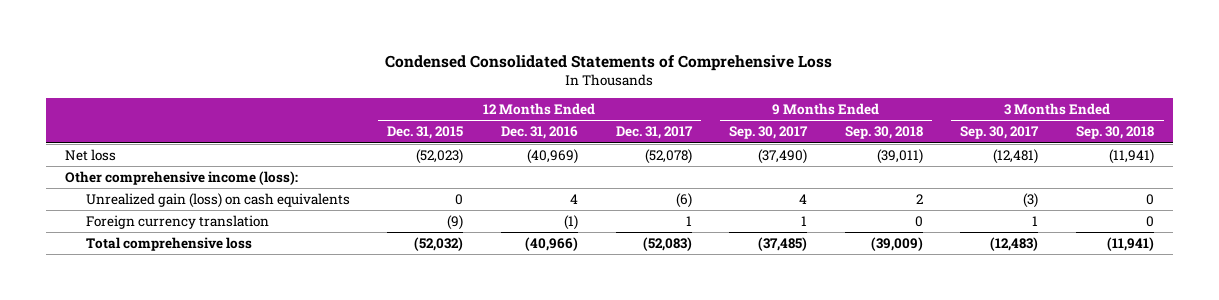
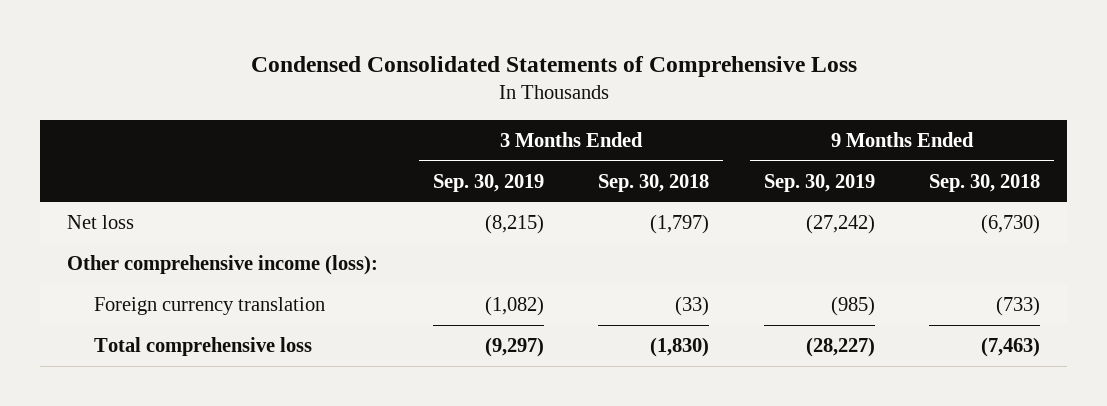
- | 12 Months Ended Dec. 31, 2015 | 12 Months Ended Dec. 31, 2016 | 12 Months Ended Dec. 31, 2017 | 9 Months Ended Sep. 30, 2017 | 9 Months Ended Sep. 30, 2018 | 3 Months Ended Sep. 30, 2017 | 3 Months Ended Sep. 30, 2018
+ | 3 Months Ended Sep. 30, 2019 | 3 Months Ended Sep. 30, 2018 | 9 Months Ended Sep. 30, 2019 | 9 Months Ended Sep. 30, 2018
- Net loss | (52,023) | (40,969) | (52,078) | (37,490) | (39,011) | (12,481) | (11,941)
+ Net loss | (8,215) | (1,797) | (27,242) | (6,730)
- Unrealized gain (loss) on cash equivalents | 0 | 4 | (6) | 4 | 2 | (3) | 0
- Foreign currency translation | (9) | (1) | 1 | 1 | 0 | 1 | 0
- Total comprehensive loss | (52,032) | (40,966) | (52,083) | (37,485) | (39,009) | (12,483) | (11,941)
+ Foreign currency translation | (1,082) | (33) | (985) | (733)
+ Total comprehensive loss | (9,297) | (1,830) | (28,227) | (7,463)

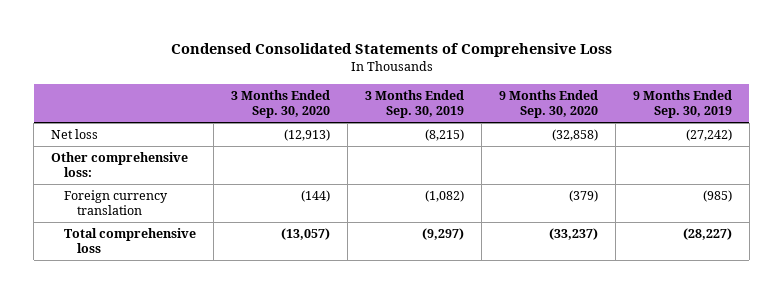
- | 3 Months Ended Sep. 30, 2019 | 3 Months Ended Sep. 30, 2018 | 9 Months Ended Sep. 30, 2019 | 9 Months Ended Sep. 30, 2018
+ | 3 Months Ended Sep. 30, 2020 | 3 Months Ended Sep. 30, 2019 | 9 Months Ended Sep. 30, 2020 | 9 Months Ended Sep. 30, 2019
- Other comprehensive income (loss):
+ Other comprehensive loss:

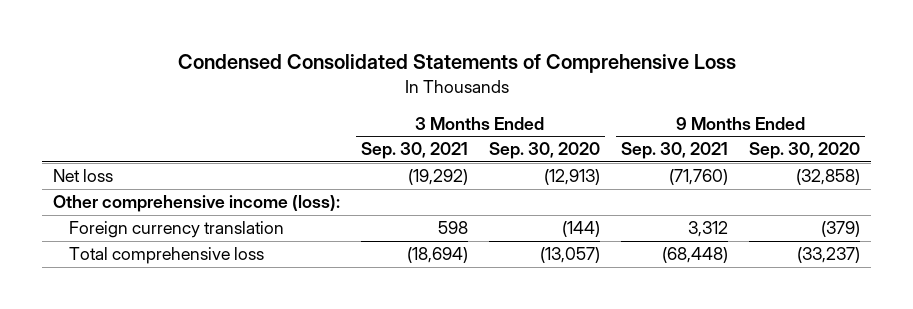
- | 3 Months Ended Sep. 30, 2020 | 3 Months Ended Sep. 30, 2019 | 9 Months Ended Sep. 30, 2020 | 9 Months Ended Sep. 30, 2019
+ | 3 Months Ended Sep. 30, 2021 | 3 Months Ended Sep. 30, 2020 | 9 Months Ended Sep. 30, 2021 | 9 Months Ended Sep. 30, 2020
- Other comprehensive loss:
+ Other comprehensive income (loss):

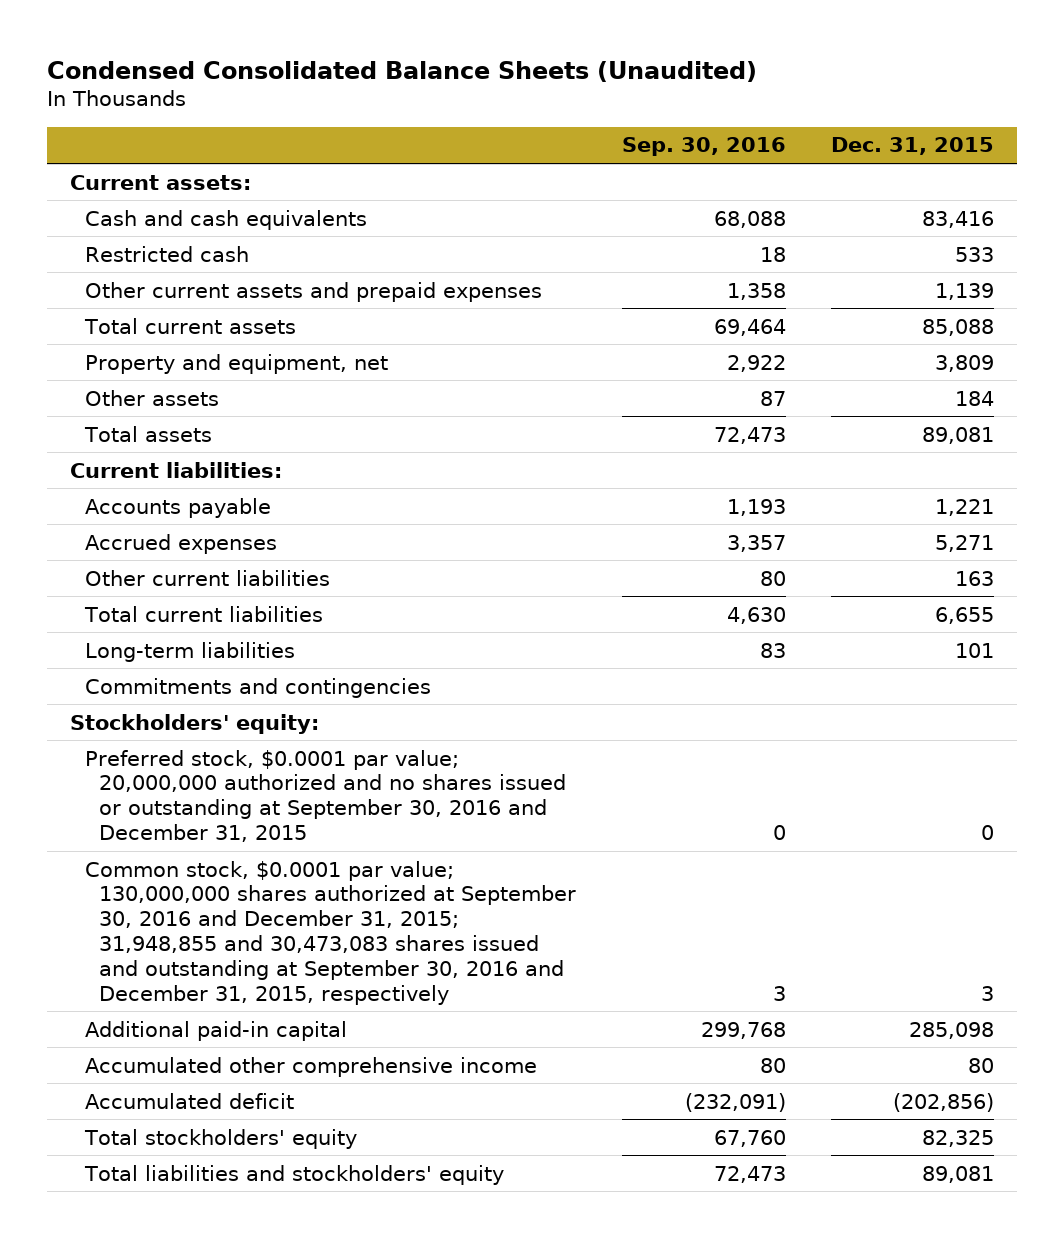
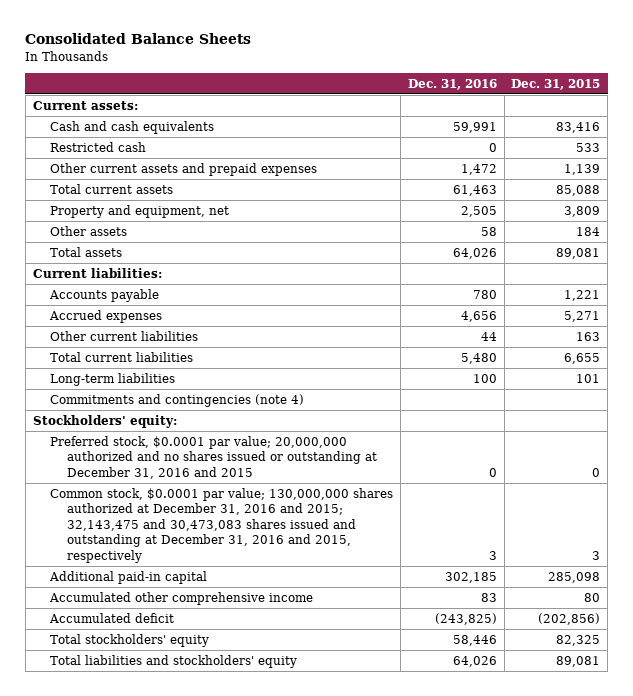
- Condensed Consolidated Balance Sheets (Unaudited)
+ Consolidated Balance Sheets
- | Sep. 30, 2016 | Dec. 31, 2015
+ | Dec. 31, 2016 | Dec. 31, 2015
- Commitments and contingencies
+ Commitments and contingencies (note 4)
- Preferred stock, $0.0001 par value; 20,000,000 authorized and no shares issued or outstanding at September 30, 2016 and December 31, 2015 | 0 | 0
- Common stock, $0.0001 par value; 130,000,000 shares authorized at September 30, 2016 and December 31, 2015; 31,948,855 and 30,473,083 shares issued and outstanding at September 30, 2016 and December 31, 2015, respectively | 3 | 3
+ Preferred stock, $0.0001 par value; 20,000,000 authorized and no shares issued or outstanding at December 31, 2016 and 2015 | 0 | 0
+ Common stock, $0.0001 par value; 130,000,000 shares authorized at December 31, 2016 and 2015; 32,143,475 and 30,473,083 shares issued and outstanding at December 31, 2016 and 2015, respectively | 3 | 3

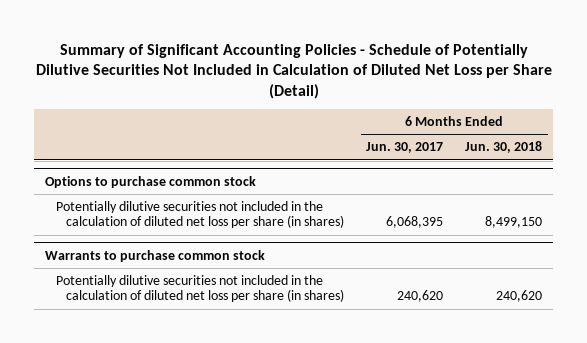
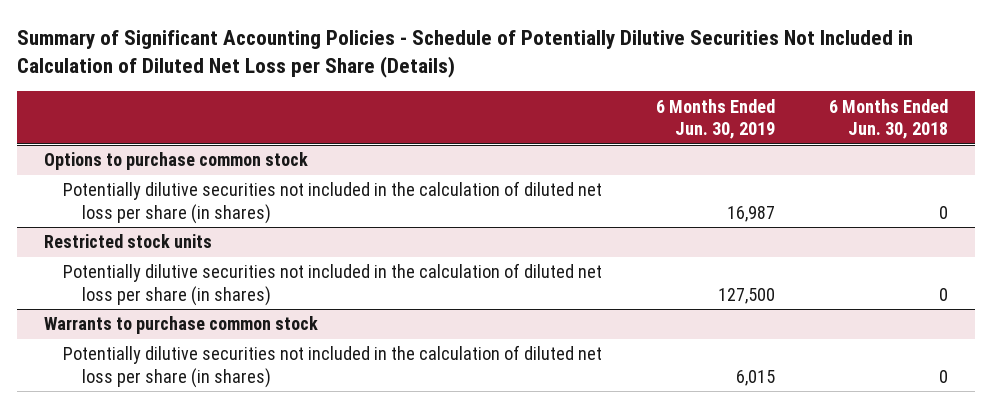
- Summary of Significant Accounting Policies - Schedule of Potentially Dilutive Securities Not Included in Calculation of Diluted Net Loss per Share (Detail)
+ Summary of Significant Accounting Policies - Schedule of Potentially Dilutive Securities Not Included in Calculation of Diluted Net Loss per Share (Details)
- | 6 Months Ended Jun. 30, 2017 | 6 Months Ended Jun. 30, 2018
+ | 6 Months Ended Jun. 30, 2019 | 6 Months Ended Jun. 30, 2018
@ Options to purchase common stock
- Potentially dilutive securities not included in the calculation of diluted net loss per share (in shares) | 6,068,395 | 8,499,150
+ Potentially dilutive securities not included in the calculation of diluted net loss per share (in shares) | 16,987 | 0
+ Restricted stock units
+ Potentially dilutive securities not included in the calculation of diluted net loss per share (in shares) | 127,500 | 0
@ Warrants to purchase common stock
- Potentially dilutive securities not included in the calculation of diluted net loss per share (in shares) | 240,620 | 240,620
+ Potentially dilutive securities not included in the calculation of diluted net loss per share (in shares) | 6,015 | 0

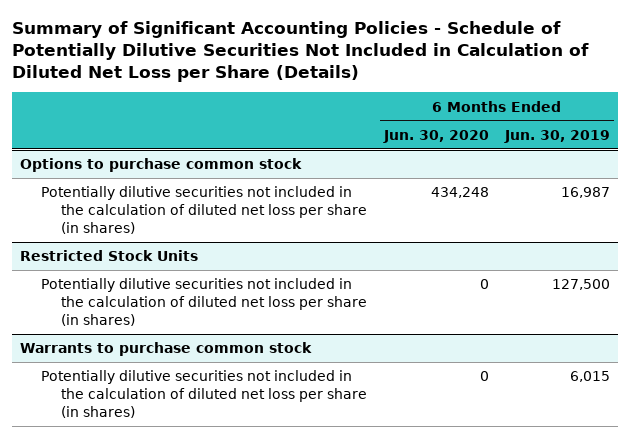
- | 6 Months Ended Jun. 30, 2019 | 6 Months Ended Jun. 30, 2018
+ | 6 Months Ended Jun. 30, 2020 | 6 Months Ended Jun. 30, 2019
- Restricted stock units
+ Restricted Stock Units

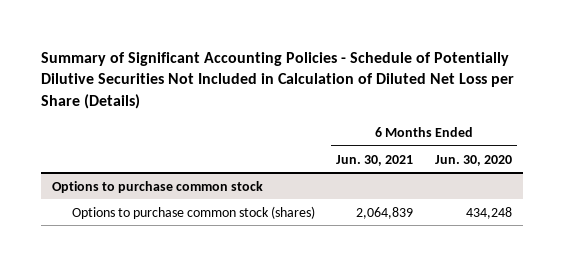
- | 6 Months Ended Jun. 30, 2020 | 6 Months Ended Jun. 30, 2019
+ | 6 Months Ended Jun. 30, 2021 | 6 Months Ended Jun. 30, 2020
@ Options to purchase common stock
- Potentially dilutive securities not included in the calculation of diluted net loss per share (in shares) | 434,248 | 16,987
- Restricted Stock Units
- Potentially dilutive securities not included in the calculation of diluted net loss per share (in shares) | 0 | 127,500
- Warrants to purchase common stock
- Potentially dilutive securities not included in the calculation of diluted net loss per share (in shares) | 0 | 6,015
@ Options to purchase common stock
+ Options to purchase common stock (shares) | 2,064,839 | 434,248

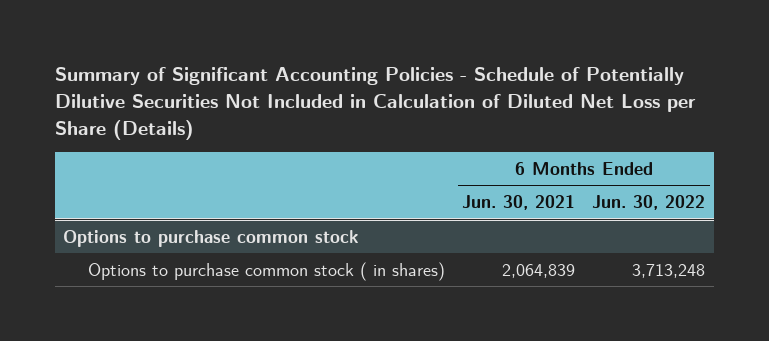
- | 6 Months Ended Jun. 30, 2021 | 6 Months Ended Jun. 30, 2020
+ | 6 Months Ended Jun. 30, 2021 | 6 Months Ended Jun. 30, 2022
@ Options to purchase common stock
- Options to purchase common stock (shares) | 2,064,839 | 434,248
+ Options to purchase common stock ( in shares) | 2,064,839 | 3,713,248

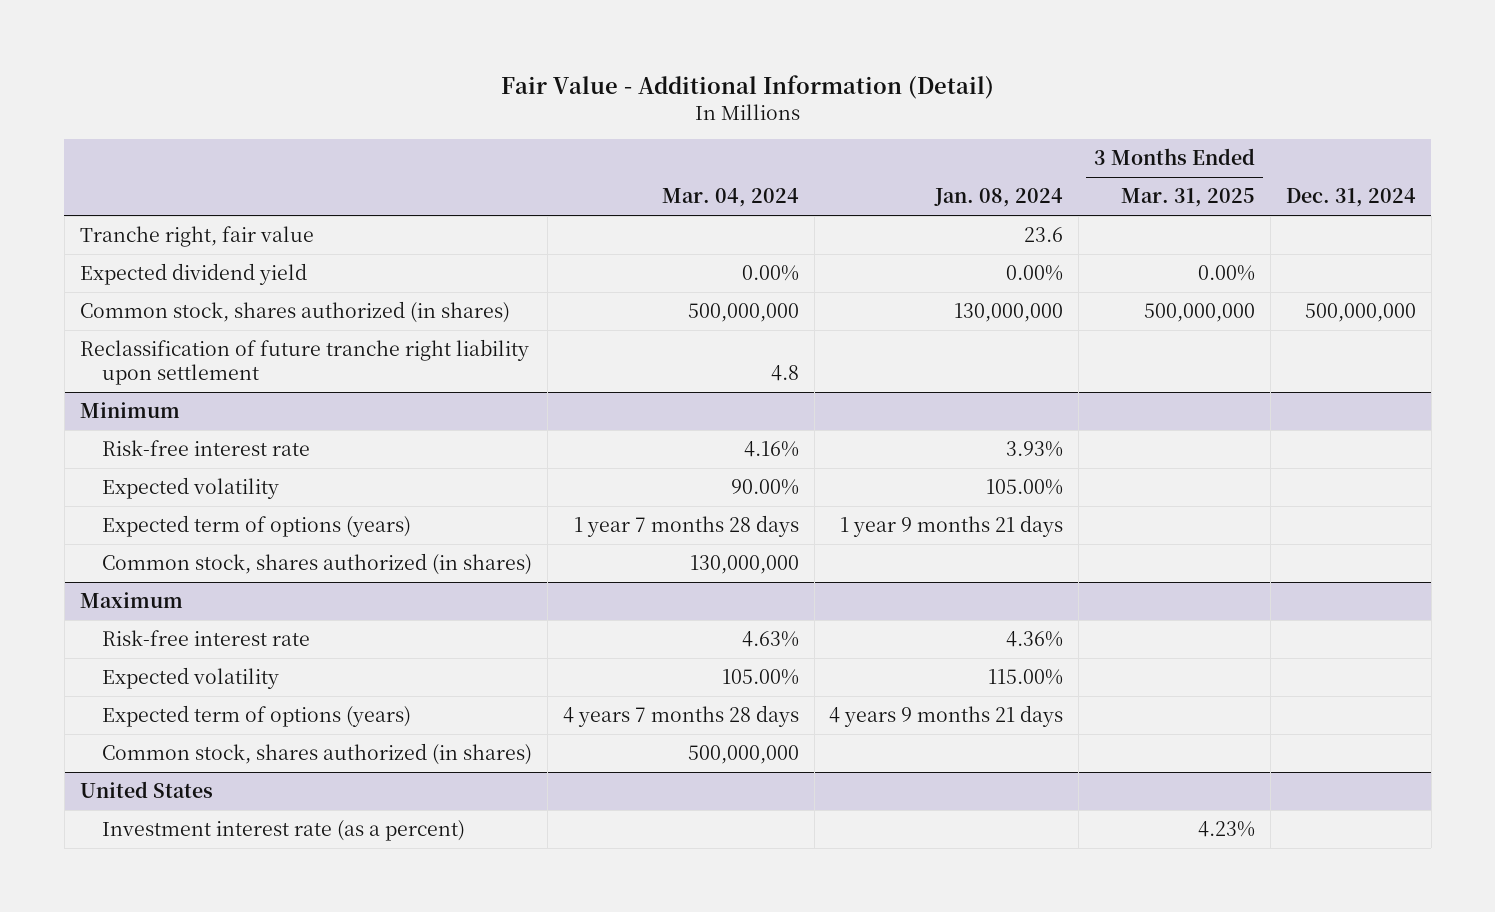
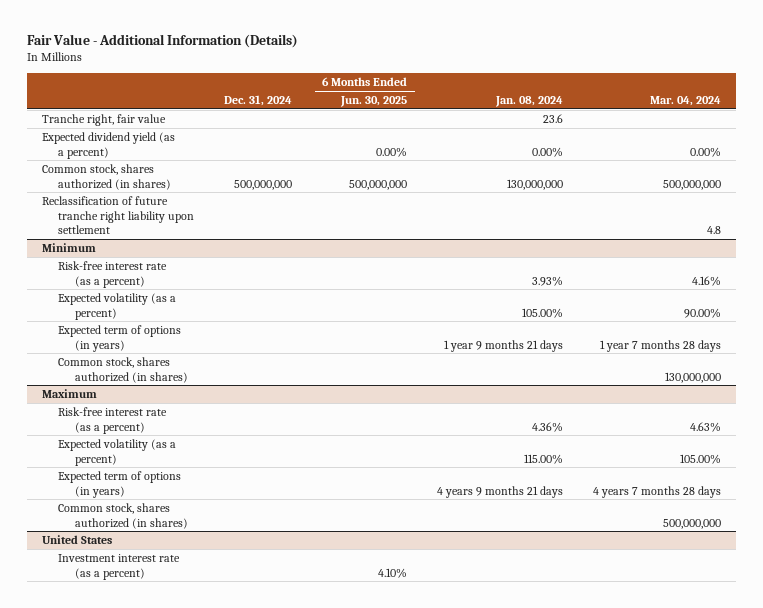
- Fair Value - Additional Information (Detail)
+ Fair Value - Additional Information (Details)
- | Mar. 04, 2024 | Jan. 08, 2024 | 3 Months Ended Mar. 31, 2025 | Dec. 31, 2024
+ | Dec. 31, 2024 | 6 Months Ended Jun. 30, 2025 | Jan. 08, 2024 | Mar. 04, 2024
- Expected dividend yield | 0.00% | 0.00% | 0.00% |
+ Expected dividend yield (as a percent) | | 0.00% | 0.00% | 0.00%
@ Minimum
- Risk-free interest rate | 4.16% | 3.93% | |
- Expected volatility | 90.00% | 105.00% | |
- Expected term of options (years) | 1 year 7 months 28 days | 1 year 9 months 21 days | |
+ Risk-free interest rate (as a percent) | | | 3.93% | 4.16%
+ Expected volatility (as a percent) | | | 105.00% | 90.00%
+ Expected term of options (in years) | | | 1 year 9 months 21 days | 1 year 7 months 28 days
@ Maximum
- Risk-free interest rate | 4.63% | 4.36% | |
- Expected volatility | 105.00% | 115.00% | |
- Expected term of options (years) | 4 years 7 months 28 days | 4 years 9 months 21 days | |
+ Risk-free interest rate (as a percent) | | | 4.36% | 4.63%
+ Expected volatility (as a percent) | | | 115.00% | 105.00%
+ Expected term of options (in years) | | | 4 years 9 months 21 days | 4 years 7 months 28 days

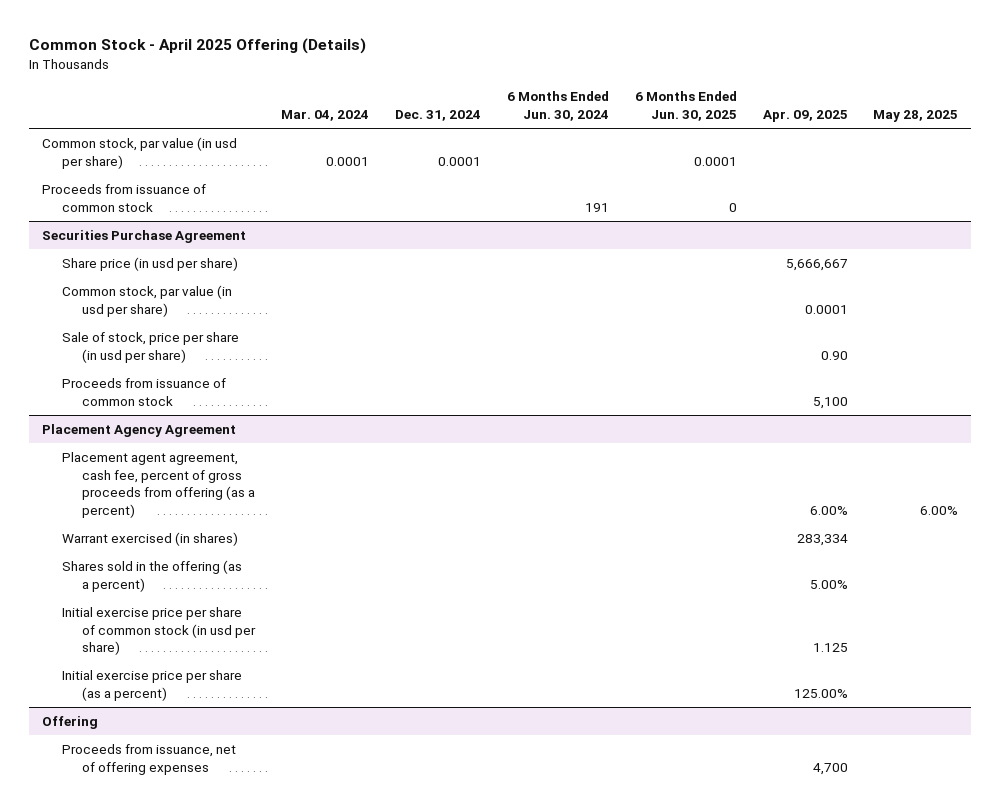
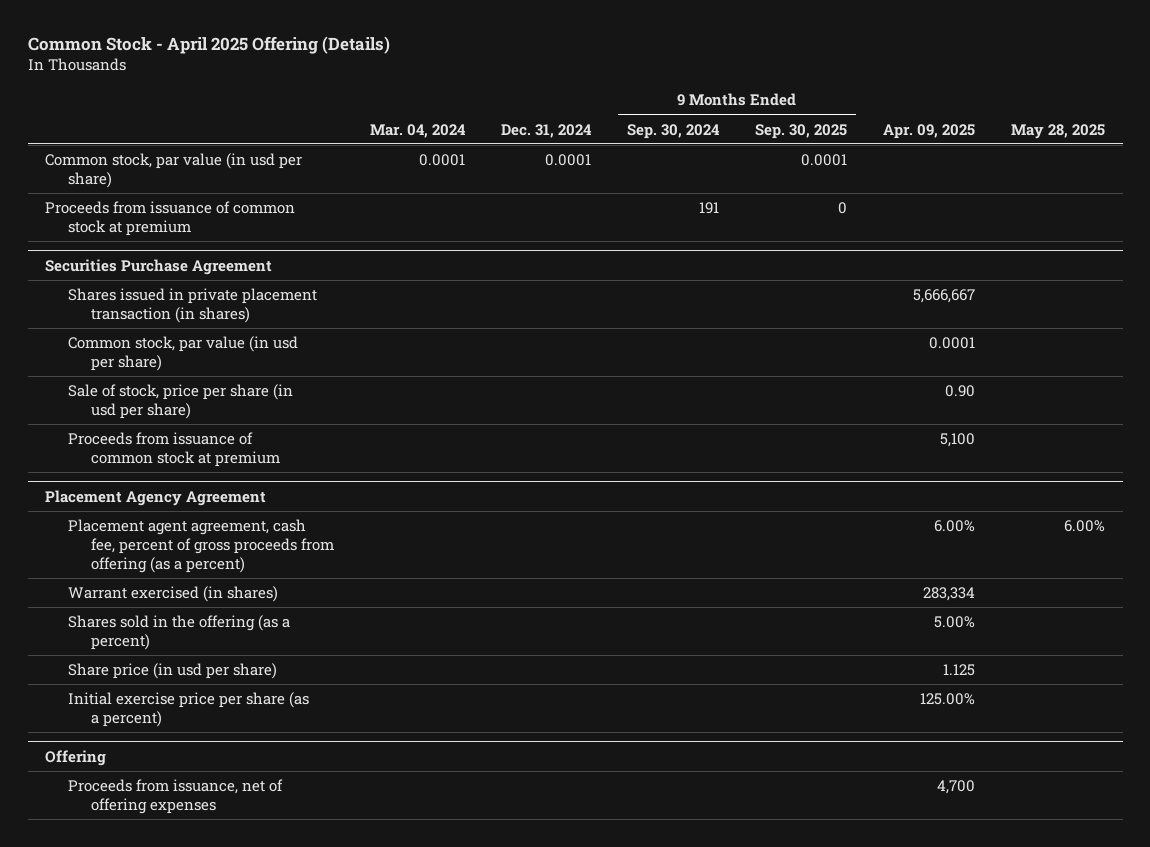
- | Mar. 04, 2024 | Dec. 31, 2024 | 6 Months Ended Jun. 30, 2024 | 6 Months Ended Jun. 30, 2025 | Apr. 09, 2025 | May 28, 2025
+ | Mar. 04, 2024 | Dec. 31, 2024 | 9 Months Ended Sep. 30, 2024 | 9 Months Ended Sep. 30, 2025 | Apr. 09, 2025 | May 28, 2025
- Proceeds from issuance of common stock | | | 191 | 0 | |
+ Proceeds from issuance of common stock at premium | | | 191 | 0 | |
@ Securities Purchase Agreement
- Share price (in usd per share) | | | | | 5,666,667 |
+ Shares issued in private placement transaction (in shares) | | | | | 5,666,667 |
- Proceeds from issuance of common stock | | | | | 5,100 |
+ Proceeds from issuance of common stock at premium | | | | | 5,100 |
@ Placement Agency Agreement
- Initial exercise price per share of common stock (in usd per share) | | | | | 1.125 |
+ Share price (in usd per share) | | | | | 1.125 |

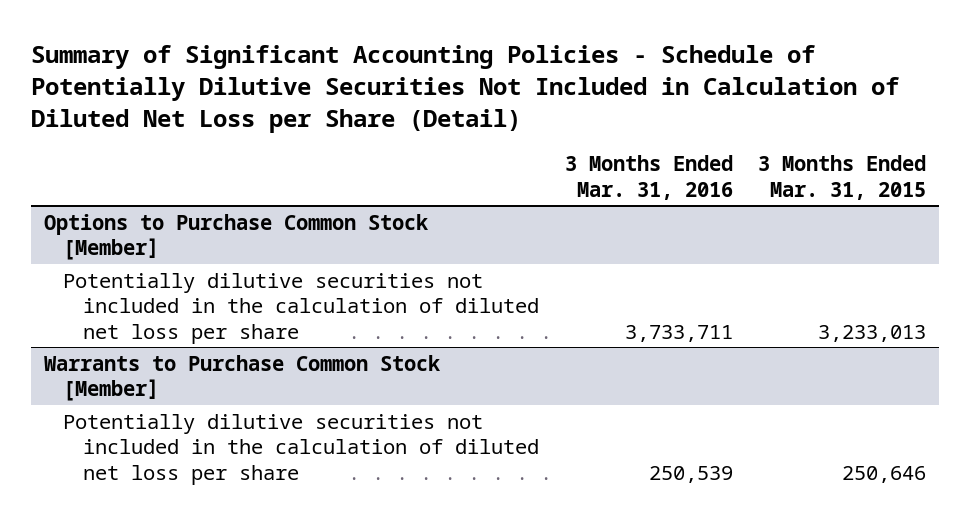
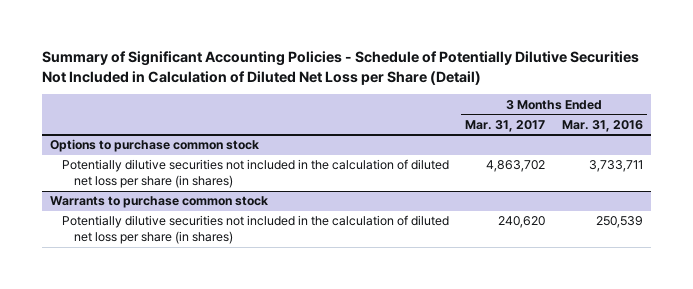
- | 3 Months Ended Mar. 31, 2016 | 3 Months Ended Mar. 31, 2015
+ | 3 Months Ended Mar. 31, 2017 | 3 Months Ended Mar. 31, 2016
- Options to Purchase Common Stock [Member]
- Potentially dilutive securities not included in the calculation of diluted net loss per share | 3,733,711 | 3,233,013
- Warrants to Purchase Common Stock [Member]
- Potentially dilutive securities not included in the calculation of diluted net loss per share | 250,539 | 250,646
+ Options to purchase common stock
+ Potentially dilutive securities not included in the calculation of diluted net loss per share (in shares) | 4,863,702 | 3,733,711
+ Warrants to purchase common stock
+ Potentially dilutive securities not included in the calculation of diluted net loss per share (in shares) | 240,620 | 250,539

